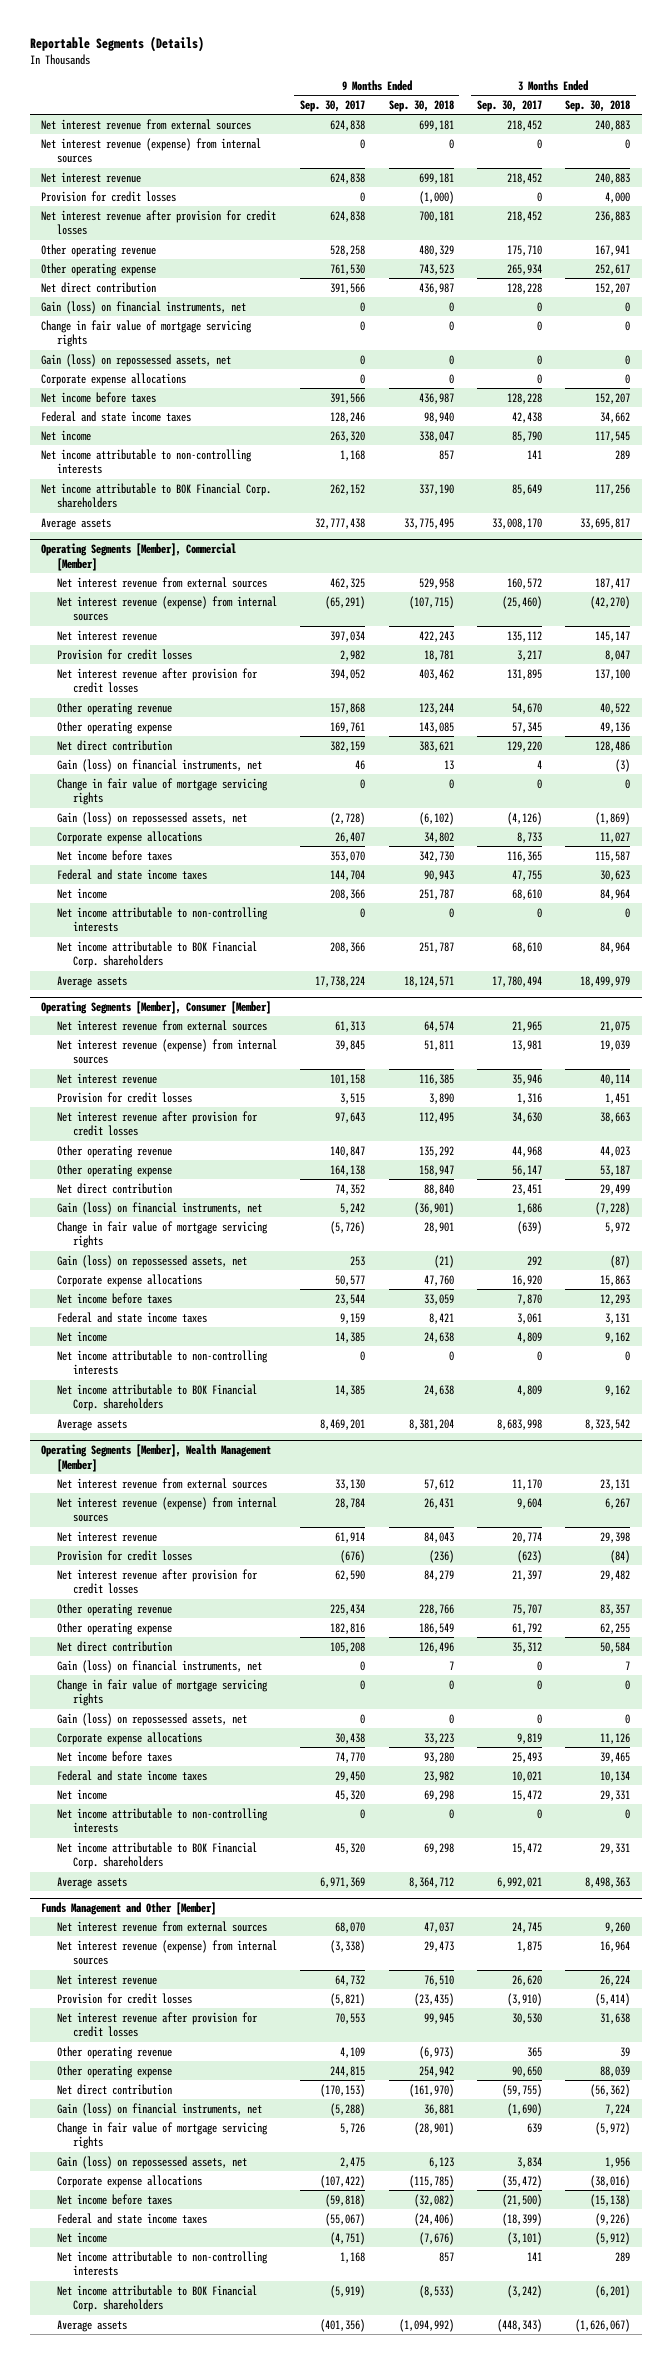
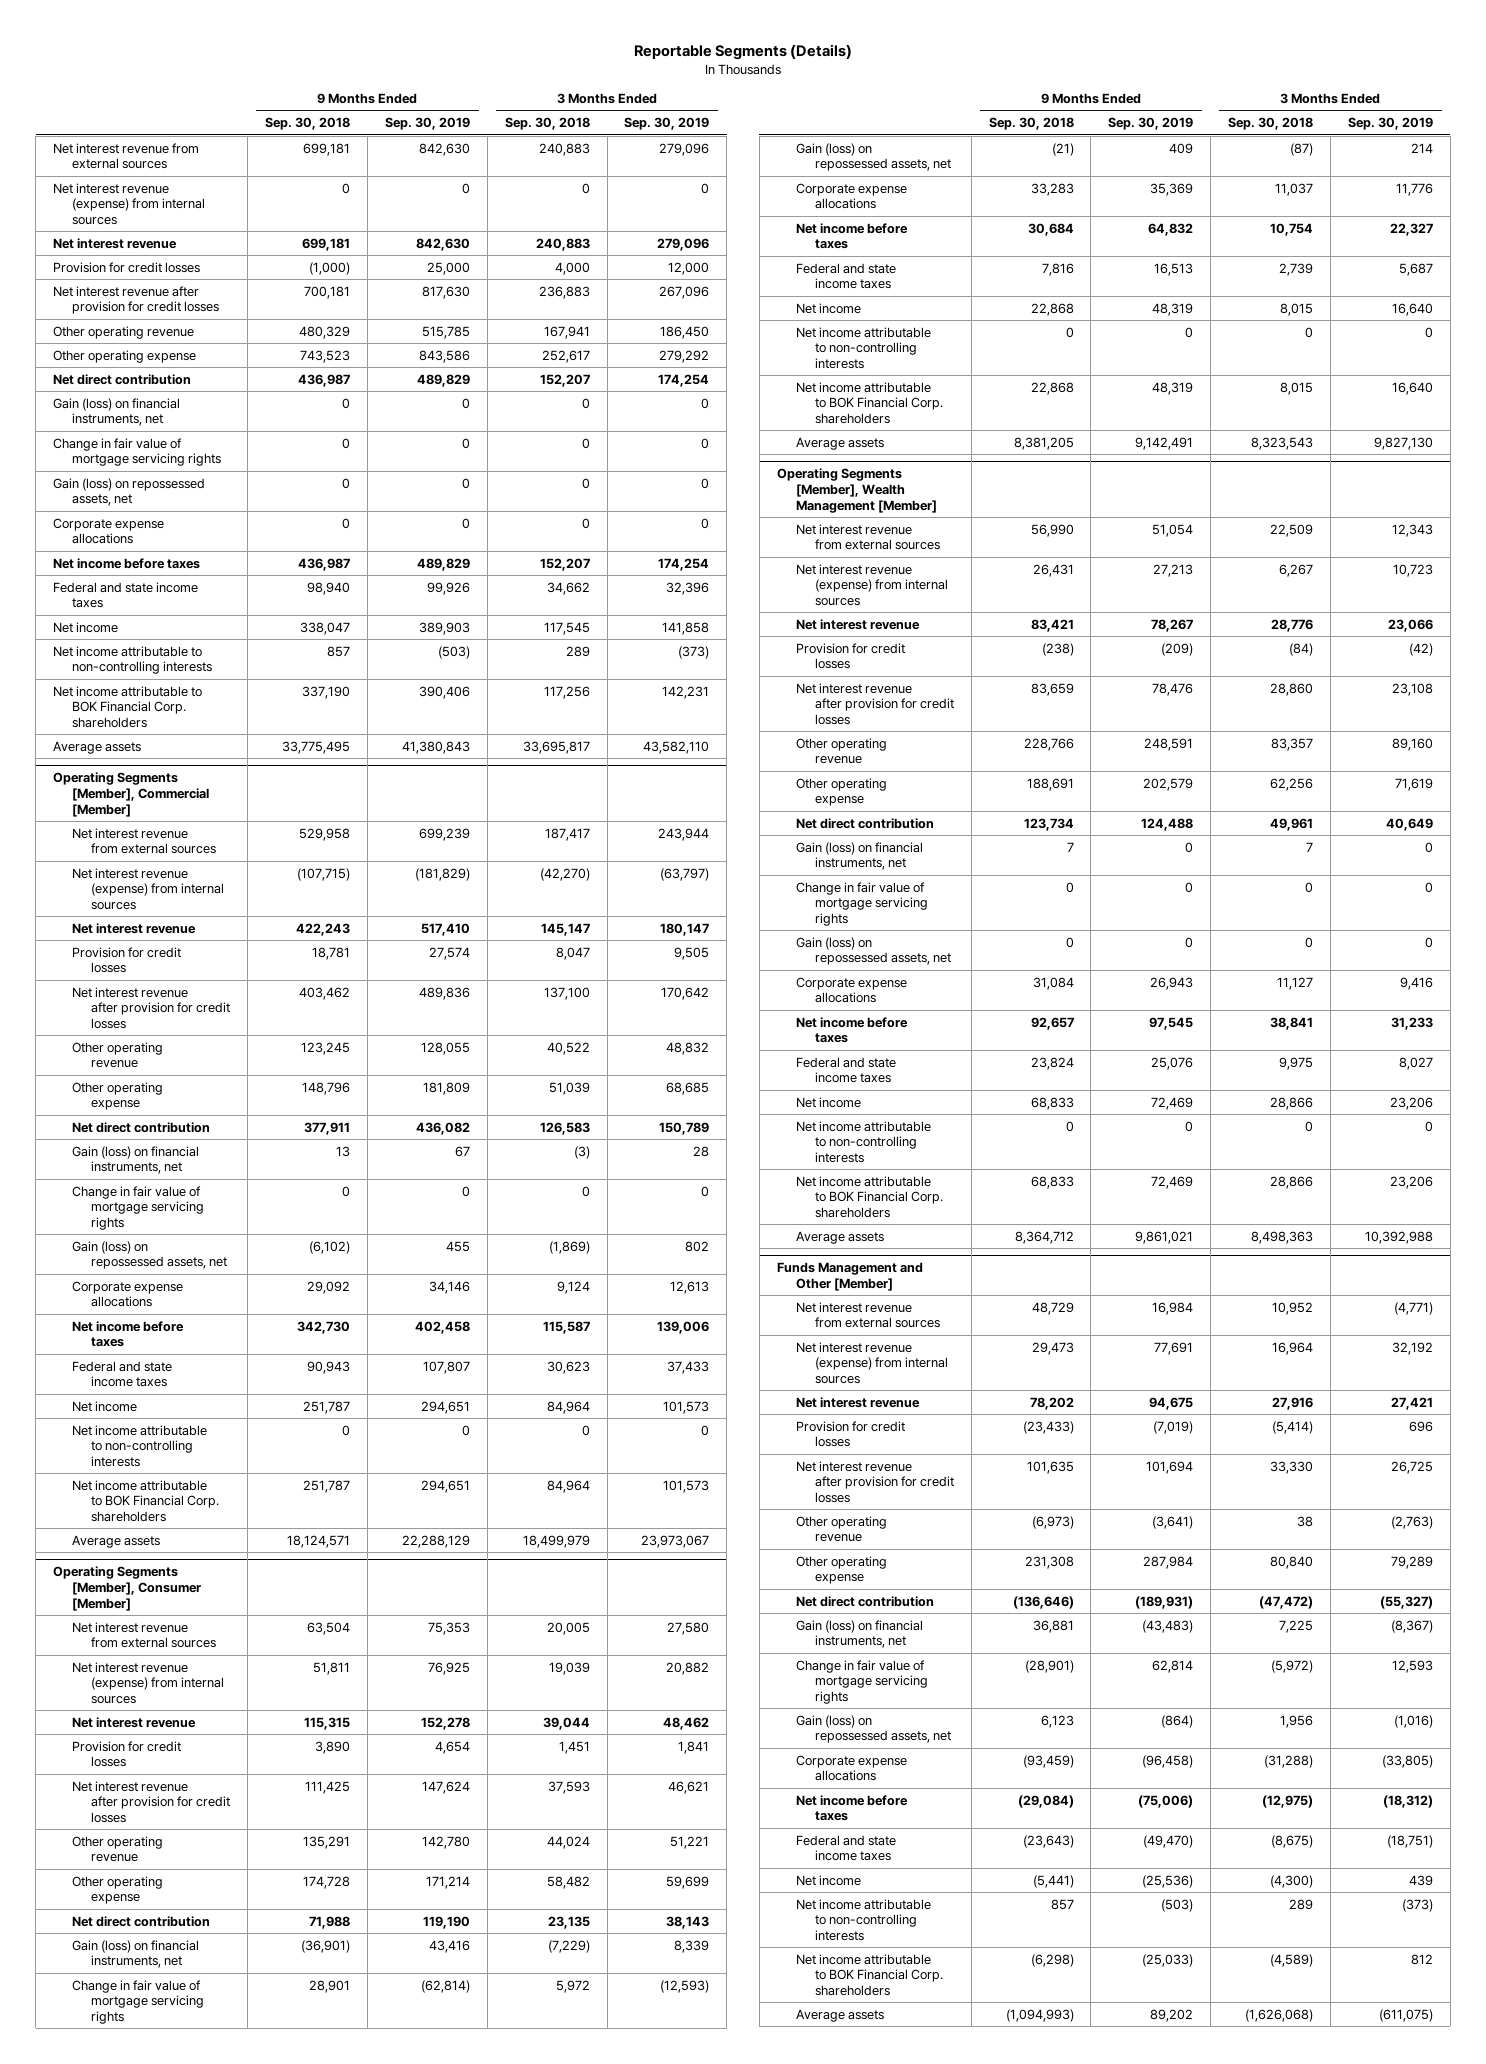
- | 9 Months Ended Sep. 30, 2017 | 9 Months Ended Sep. 30, 2018 | 3 Months Ended Sep. 30, 2017 | 3 Months Ended Sep. 30, 2018
+ | 9 Months Ended Sep. 30, 2018 | 9 Months Ended Sep. 30, 2019 | 3 Months Ended Sep. 30, 2018 | 3 Months Ended Sep. 30, 2019
@ Operating Segments [Member], Commercial [Member]
- Other operating revenue | 157,868 | 123,244 | 54,670 | 40,522
- Other operating expense | 169,761 | 143,085 | 57,345 | 49,136
- Net direct contribution | 382,159 | 383,621 | 129,220 | 128,486
+ Other operating revenue | 123,245 | 128,055 | 40,522 | 48,832
+ Other operating expense | 148,796 | 181,809 | 51,039 | 68,685
+ Net direct contribution | 377,911 | 436,082 | 126,583 | 150,789
- Corporate expense allocations | 26,407 | 34,802 | 8,733 | 11,027
+ Corporate expense allocations | 29,092 | 34,146 | 9,124 | 12,613
@ Operating Segments [Member], Consumer [Member]
- Net interest revenue from external sources | 61,313 | 64,574 | 21,965 | 21,075
+ Net interest revenue from external sources | 63,504 | 75,353 | 20,005 | 27,580
- Net interest revenue | 101,158 | 116,385 | 35,946 | 40,114
+ Net interest revenue | 115,315 | 152,278 | 39,044 | 48,462
- Net interest revenue after provision for credit losses | 97,643 | 112,495 | 34,630 | 38,663
- Other operating revenue | 140,847 | 135,292 | 44,968 | 44,023
- Other operating expense | 164,138 | 158,947 | 56,147 | 53,187
- Net direct contribution | 74,352 | 88,840 | 23,451 | 29,499
- Gain (loss) on financial instruments, net | 5,242 | (36,901) | 1,686 | (7,228)
+ Net interest revenue after provision for credit losses | 111,425 | 147,624 | 37,593 | 46,621
+ Other operating revenue | 135,291 | 142,780 | 44,024 | 51,221
+ Other operating expense | 174,728 | 171,214 | 58,482 | 59,699
+ Net direct contribution | 71,988 | 119,190 | 23,135 | 38,143
+ Gain (loss) on financial instruments, net | (36,901) | 43,416 | (7,229) | 8,339
- Corporate expense allocations | 50,577 | 47,760 | 16,920 | 15,863
- Net income before taxes | 23,544 | 33,059 | 7,870 | 12,293
- Federal and state income taxes | 9,159 | 8,421 | 3,061 | 3,131
- Net income | 14,385 | 24,638 | 4,809 | 9,162
+ Corporate expense allocations | 33,283 | 35,369 | 11,037 | 11,776
+ Net income before taxes | 30,684 | 64,832 | 10,754 | 22,327
+ Federal and state income taxes | 7,816 | 16,513 | 2,739 | 5,687
+ Net income | 22,868 | 48,319 | 8,015 | 16,640
- Net income attributable to BOK Financial Corp. shareholders | 14,385 | 24,638 | 4,809 | 9,162
- Average assets | 8,469,201 | 8,381,204 | 8,683,998 | 8,323,542
+ Net income attributable to BOK Financial Corp. shareholders | 22,868 | 48,319 | 8,015 | 16,640
+ Average assets | 8,381,205 | 9,142,491 | 8,323,543 | 9,827,130
@ Operating Segments [Member], Wealth Management [Member]
- Net interest revenue from external sources | 33,130 | 57,612 | 11,170 | 23,131
+ Net interest revenue from external sources | 56,990 | 51,054 | 22,509 | 12,343
- Net interest revenue | 61,914 | 84,043 | 20,774 | 29,398
- Provision for credit losses | (676) | (236) | (623) | (84)
- Net interest revenue after provision for credit losses | 62,590 | 84,279 | 21,397 | 29,482
+ Net interest revenue | 83,421 | 78,267 | 28,776 | 23,066
+ Provision for credit losses | (238) | (209) | (84) | (42)
+ Net interest revenue after provision for credit losses | 83,659 | 78,476 | 28,860 | 23,108
- Other operating expense | 182,816 | 186,549 | 61,792 | 62,255
- Net direct contribution | 105,208 | 126,496 | 35,312 | 50,584
+ Other operating expense | 188,691 | 202,579 | 62,256 | 71,619
+ Net direct contribution | 123,734 | 124,488 | 49,961 | 40,649
- Corporate expense allocations | 30,438 | 33,223 | 9,819 | 11,126
- Net income before taxes | 74,770 | 93,280 | 25,493 | 39,465
- Federal and state income taxes | 29,450 | 23,982 | 10,021 | 10,134
- Net income | 45,320 | 69,298 | 15,472 | 29,331
+ Corporate expense allocations | 31,084 | 26,943 | 11,127 | 9,416
+ Net income before taxes | 92,657 | 97,545 | 38,841 | 31,233
+ Federal and state income taxes | 23,824 | 25,076 | 9,975 | 8,027
+ Net income | 68,833 | 72,469 | 28,866 | 23,206
- Net income attributable to BOK Financial Corp. shareholders | 45,320 | 69,298 | 15,472 | 29,331
+ Net income attributable to BOK Financial Corp. shareholders | 68,833 | 72,469 | 28,866 | 23,206
@ Funds Management and Other [Member]
- Net interest revenue from external sources | 68,070 | 47,037 | 24,745 | 9,260
+ Net interest revenue from external sources | 48,729 | 16,984 | 10,952 | (4,771)
- Net interest revenue | 64,732 | 76,510 | 26,620 | 26,224
- Provision for credit losses | (5,821) | (23,435) | (3,910) | (5,414)
- Net interest revenue after provision for credit losses | 70,553 | 99,945 | 30,530 | 31,638
- Other operating revenue | 4,109 | (6,973) | 365 | 39
- Other operating expense | 244,815 | 254,942 | 90,650 | 88,039
- Net direct contribution | (170,153) | (161,970) | (59,755) | (56,362)
- Gain (loss) on financial instruments, net | (5,288) | 36,881 | (1,690) | 7,224
+ Net interest revenue | 78,202 | 94,675 | 27,916 | 27,421
+ Provision for credit losses | (23,433) | (7,019) | (5,414) | 696
+ Net interest revenue after provision for credit losses | 101,635 | 101,694 | 33,330 | 26,725
+ Other operating revenue | (6,973) | (3,641) | 38 | (2,763)
+ Other operating expense | 231,308 | 287,984 | 80,840 | 79,289
+ Net direct contribution | (136,646) | (189,931) | (47,472) | (55,327)
+ Gain (loss) on financial instruments, net | 36,881 | (43,483) | 7,225 | (8,367)
- Corporate expense allocations | (107,422) | (115,785) | (35,472) | (38,016)
- Net income before taxes | (59,818) | (32,082) | (21,500) | (15,138)
- Federal and state income taxes | (55,067) | (24,406) | (18,399) | (9,226)
- Net income | (4,751) | (7,676) | (3,101) | (5,912)
+ Corporate expense allocations | (93,459) | (96,458) | (31,288) | (33,805)
+ Net income before taxes | (29,084) | (75,006) | (12,975) | (18,312)
+ Federal and state income taxes | (23,643) | (49,470) | (8,675) | (18,751)
+ Net income | (5,441) | (25,536) | (4,300) | 439
- Net income attributable to BOK Financial Corp. shareholders | (5,919) | (8,533) | (3,242) | (6,201)
- Average assets | (401,356) | (1,094,992) | (448,343) | (1,626,067)
+ Net income attributable to BOK Financial Corp. shareholders | (6,298) | (25,033) | (4,589) | 812
+ Average assets | (1,094,993) | 89,202 | (1,626,068) | (611,075)

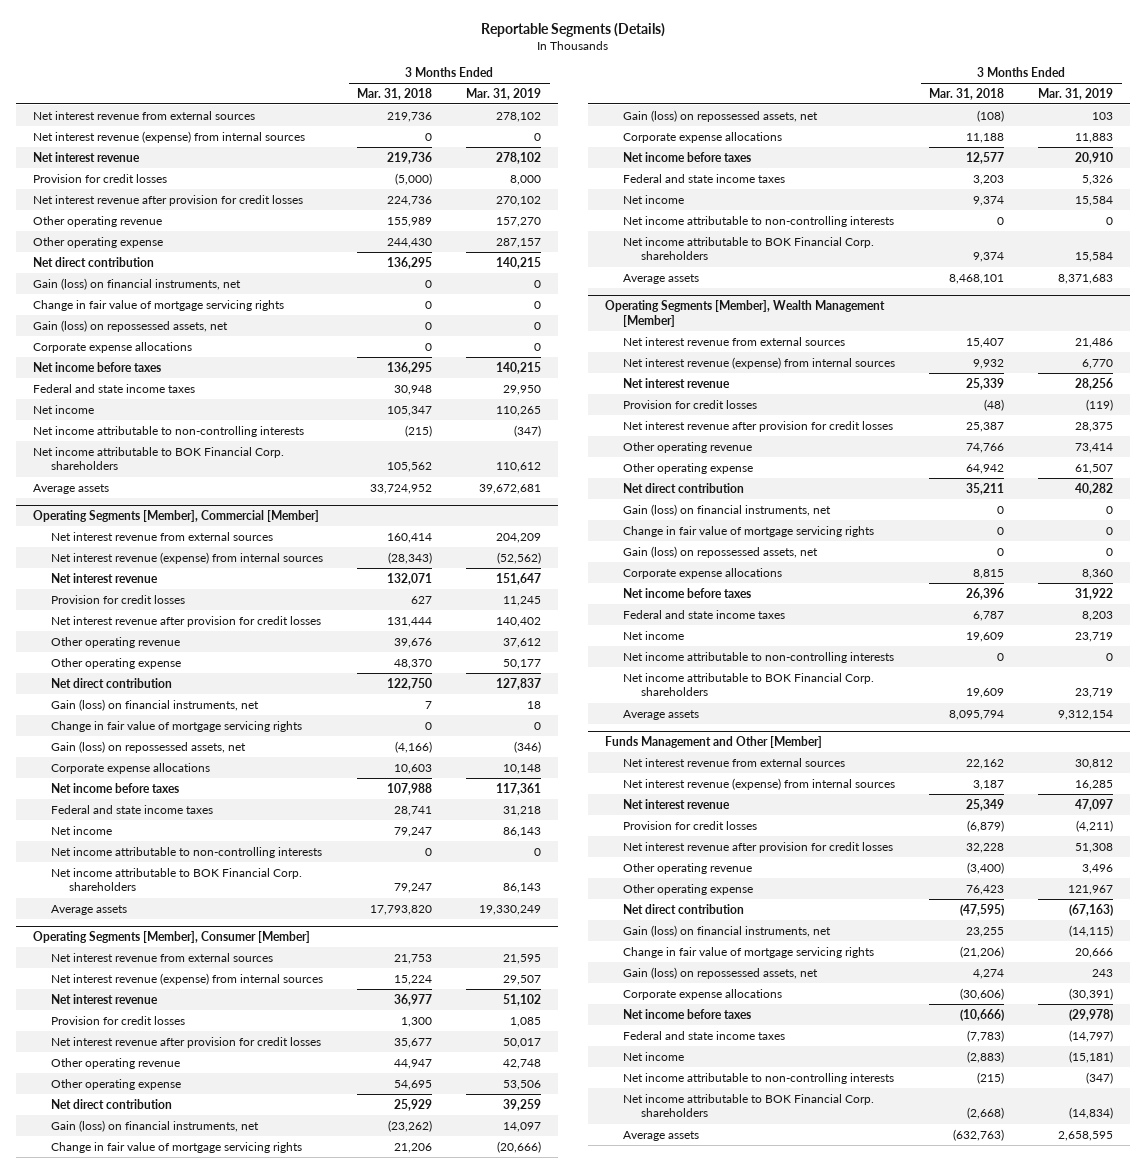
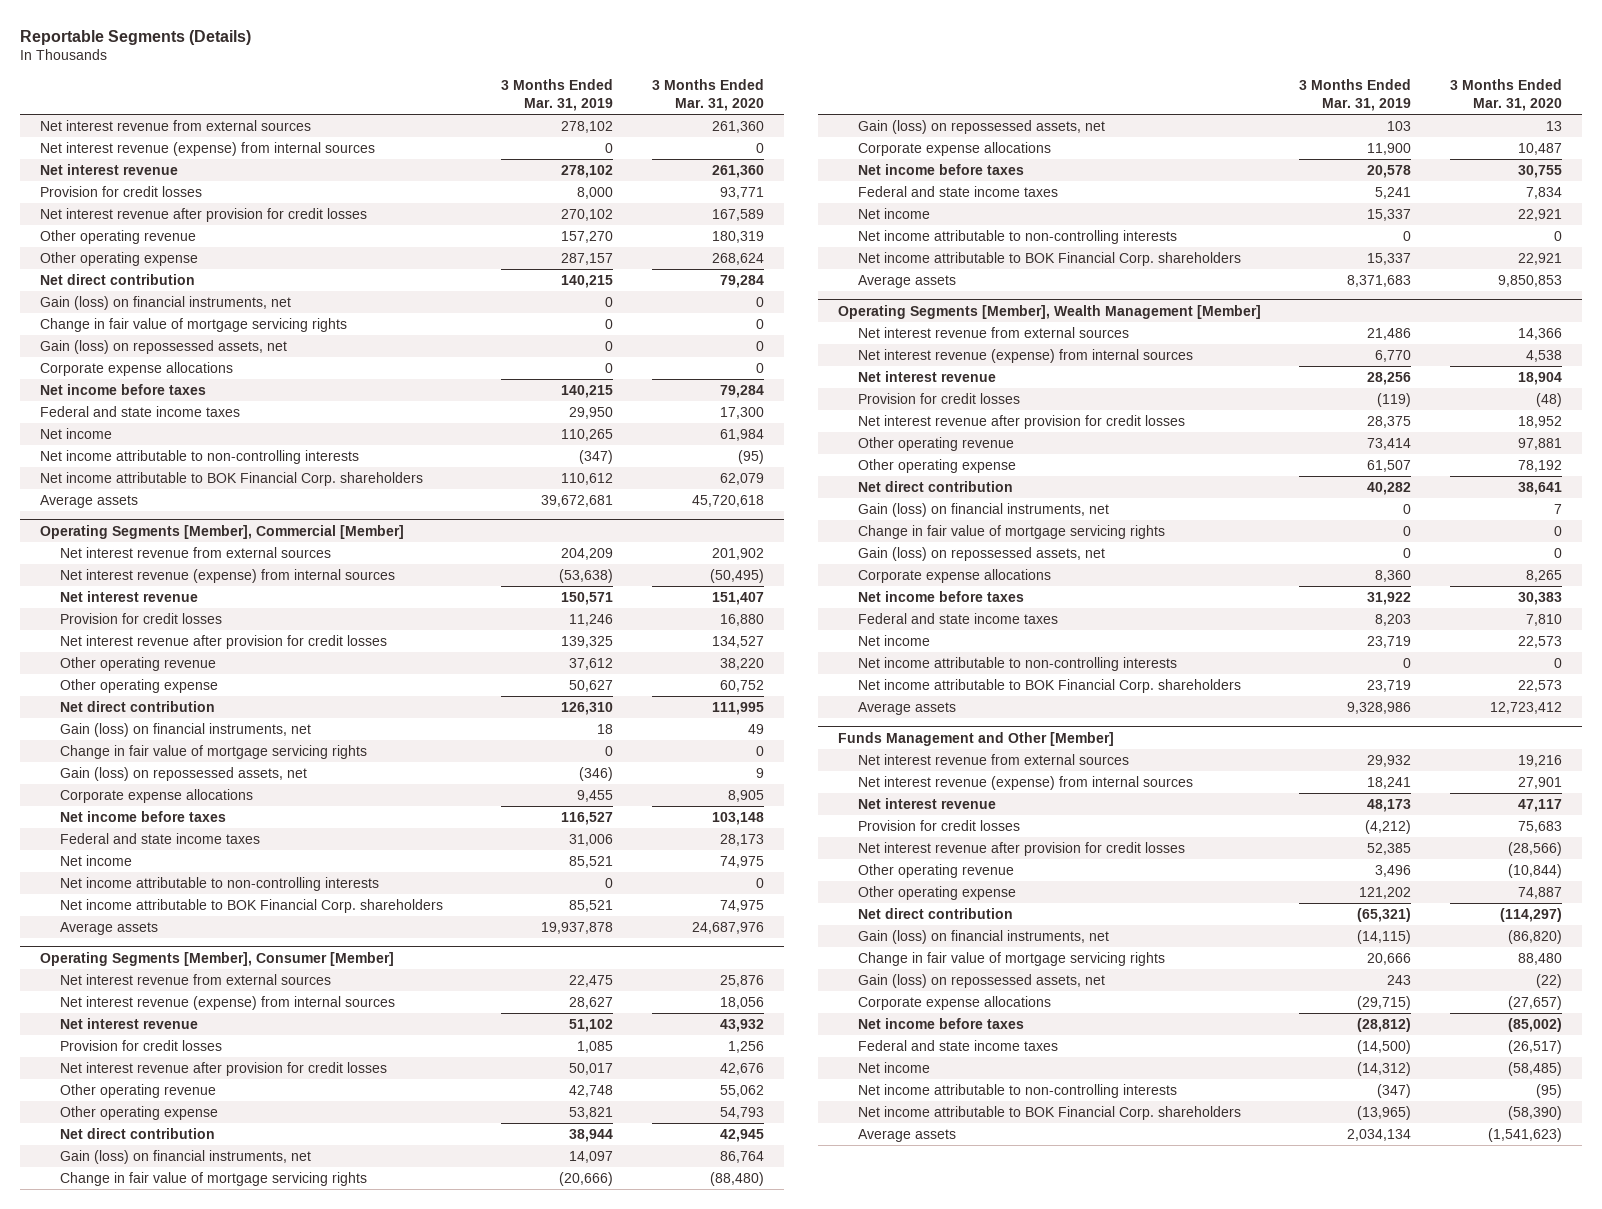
- | 3 Months Ended Mar. 31, 2018 | 3 Months Ended Mar. 31, 2019
+ | 3 Months Ended Mar. 31, 2019 | 3 Months Ended Mar. 31, 2020
@ Operating Segments [Member], Commercial [Member]
- Net interest revenue (expense) from internal sources | (28,343) | (52,562)
- Net interest revenue | 132,071 | 151,647
- Provision for credit losses | 627 | 11,245
- Net interest revenue after provision for credit losses | 131,444 | 140,402
+ Net interest revenue (expense) from internal sources | (53,638) | (50,495)
+ Net interest revenue | 150,571 | 151,407
+ Provision for credit losses | 11,246 | 16,880
+ Net interest revenue after provision for credit losses | 139,325 | 134,527
- Other operating expense | 48,370 | 50,177
- Net direct contribution | 122,750 | 127,837
+ Other operating expense | 50,627 | 60,752
+ Net direct contribution | 126,310 | 111,995
- Corporate expense allocations | 10,603 | 10,148
- Net income before taxes | 107,988 | 117,361
- Federal and state income taxes | 28,741 | 31,218
- Net income | 79,247 | 86,143
+ Corporate expense allocations | 9,455 | 8,905
+ Net income before taxes | 116,527 | 103,148
+ Federal and state income taxes | 31,006 | 28,173
+ Net income | 85,521 | 74,975
- Net income attributable to BOK Financial Corp. shareholders | 79,247 | 86,143
- Average assets | 17,793,820 | 19,330,249
+ Net income attributable to BOK Financial Corp. shareholders | 85,521 | 74,975
+ Average assets | 19,937,878 | 24,687,976
@ Operating Segments [Member], Consumer [Member]
- Net interest revenue from external sources | 21,753 | 21,595
- Net interest revenue (expense) from internal sources | 15,224 | 29,507
+ Net interest revenue from external sources | 22,475 | 25,876
+ Net interest revenue (expense) from internal sources | 28,627 | 18,056
- Other operating expense | 54,695 | 53,506
- Net direct contribution | 25,929 | 39,259
+ Other operating expense | 53,821 | 54,793
+ Net direct contribution | 38,944 | 42,945
- Corporate expense allocations | 11,188 | 11,883
- Net income before taxes | 12,577 | 20,910
- Federal and state income taxes | 3,203 | 5,326
- Net income | 9,374 | 15,584
+ Corporate expense allocations | 11,900 | 10,487
+ Net income before taxes | 20,578 | 30,755
+ Federal and state income taxes | 5,241 | 7,834
+ Net income | 15,337 | 22,921
- Net income attributable to BOK Financial Corp. shareholders | 9,374 | 15,584
+ Net income attributable to BOK Financial Corp. shareholders | 15,337 | 22,921
@ Operating Segments [Member], Wealth Management [Member]
- Average assets | 8,095,794 | 9,312,154
+ Average assets | 9,328,986 | 12,723,412
@ Funds Management and Other [Member]
- Net interest revenue from external sources | 22,162 | 30,812
- Net interest revenue (expense) from internal sources | 3,187 | 16,285
- Net interest revenue | 25,349 | 47,097
- Provision for credit losses | (6,879) | (4,211)
- Net interest revenue after provision for credit losses | 32,228 | 51,308
+ Net interest revenue from external sources | 29,932 | 19,216
+ Net interest revenue (expense) from internal sources | 18,241 | 27,901
+ Net interest revenue | 48,173 | 47,117
+ Provision for credit losses | (4,212) | 75,683
+ Net interest revenue after provision for credit losses | 52,385 | (28,566)
- Other operating expense | 76,423 | 121,967
- Net direct contribution | (47,595) | (67,163)
+ Other operating expense | 121,202 | 74,887
+ Net direct contribution | (65,321) | (114,297)
- Corporate expense allocations | (30,606) | (30,391)
- Net income before taxes | (10,666) | (29,978)
- Federal and state income taxes | (7,783) | (14,797)
- Net income | (2,883) | (15,181)
+ Corporate expense allocations | (29,715) | (27,657)
+ Net income before taxes | (28,812) | (85,002)
+ Federal and state income taxes | (14,500) | (26,517)
+ Net income | (14,312) | (58,485)
- Net income attributable to BOK Financial Corp. shareholders | (2,668) | (14,834)
- Average assets | (632,763) | 2,658,595
+ Net income attributable to BOK Financial Corp. shareholders | (13,965) | (58,390)
+ Average assets | 2,034,134 | (1,541,623)

